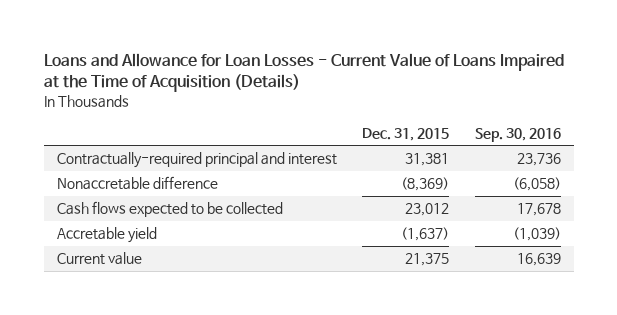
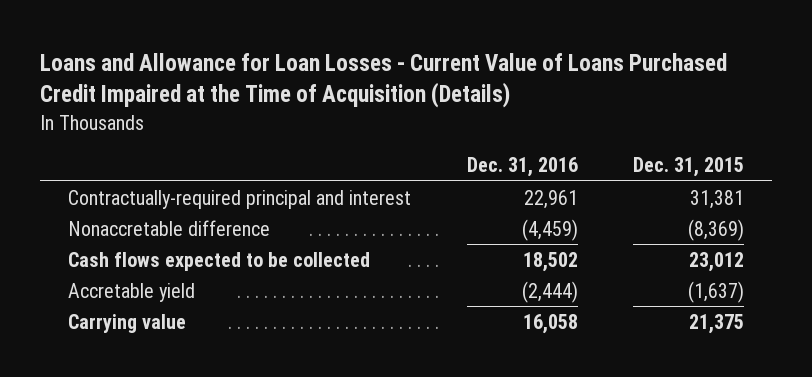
- Loans and Allowance for Loan Losses - Current Value of Loans Impaired at the Time of Acquisition (Details)
+ Loans and Allowance for Loan Losses - Current Value of Loans Purchased Credit Impaired at the Time of Acquisition (Details)
- | Dec. 31, 2015 | Sep. 30, 2016
+ | Dec. 31, 2016 | Dec. 31, 2015
- Current value | 21,375 | 16,639
+ Carrying value | 16,058 | 21,375

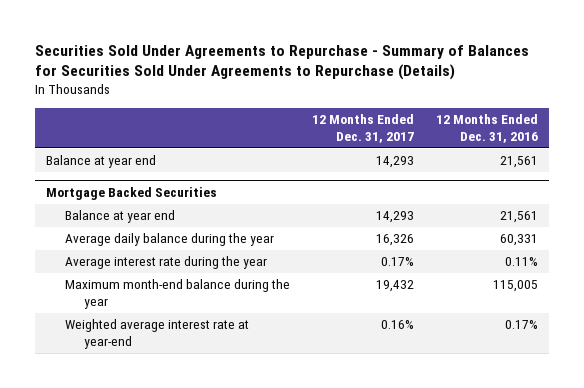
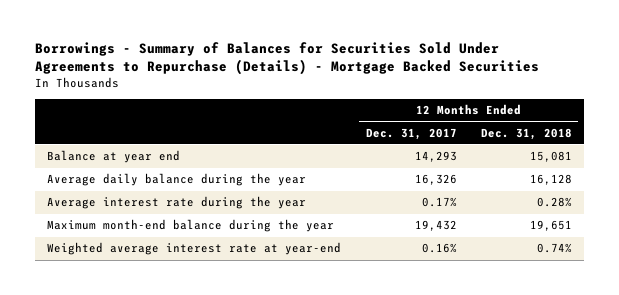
- Securities Sold Under Agreements to Repurchase - Summary of Balances for Securities Sold Under Agreements to Repurchase (Details)
+ Borrowings - Summary of Balances for Securities Sold Under Agreements to Repurchase (Details) - Mortgage Backed Securities
- | 12 Months Ended Dec. 31, 2017 | 12 Months Ended Dec. 31, 2016
+ | 12 Months Ended Dec. 31, 2017 | 12 Months Ended Dec. 31, 2018
- Mortgage Backed Securities
- Balance at year end | 14,293 | 21,561

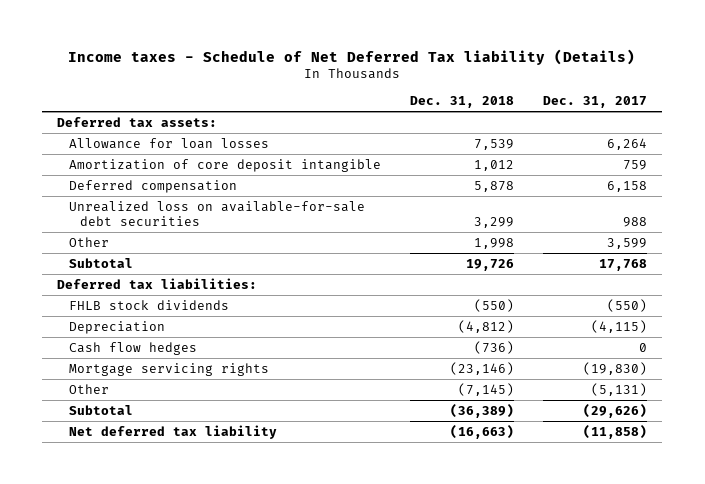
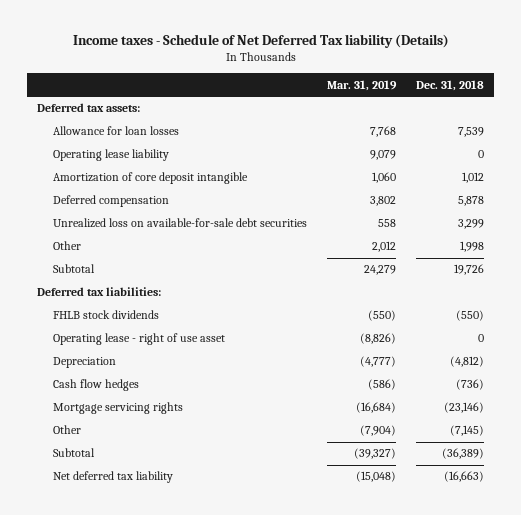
- | Dec. 31, 2018 | Dec. 31, 2017
+ | Mar. 31, 2019 | Dec. 31, 2018
+ Operating lease liability | 9,079 | 0
+ Operating lease - right of use asset | (8,826) | 0

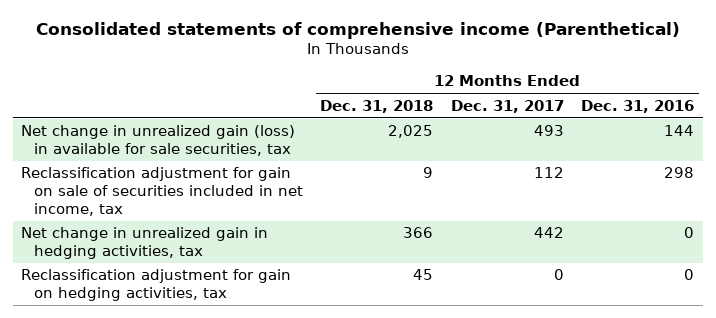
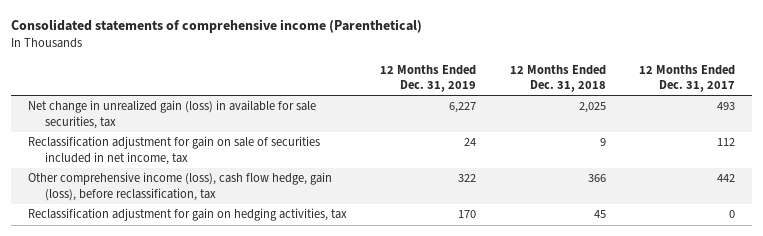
- | 12 Months Ended Dec. 31, 2018 | 12 Months Ended Dec. 31, 2017 | 12 Months Ended Dec. 31, 2016
+ | 12 Months Ended Dec. 31, 2019 | 12 Months Ended Dec. 31, 2018 | 12 Months Ended Dec. 31, 2017
- Net change in unrealized gain in hedging activities, tax | 366 | 442 | 0
+ Other comprehensive income (loss), cash flow hedge, gain (loss), before reclassification, tax | 322 | 366 | 442

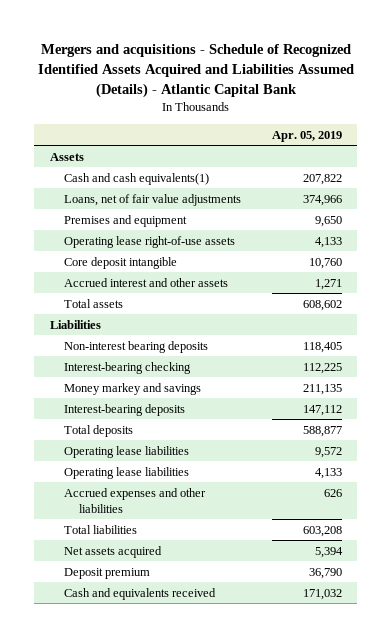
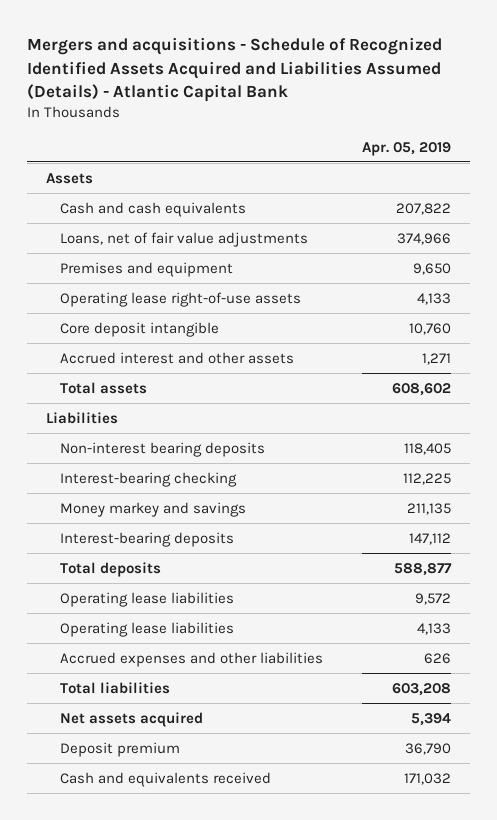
- Cash and cash equivalents(1) | 207,822
+ Cash and cash equivalents | 207,822

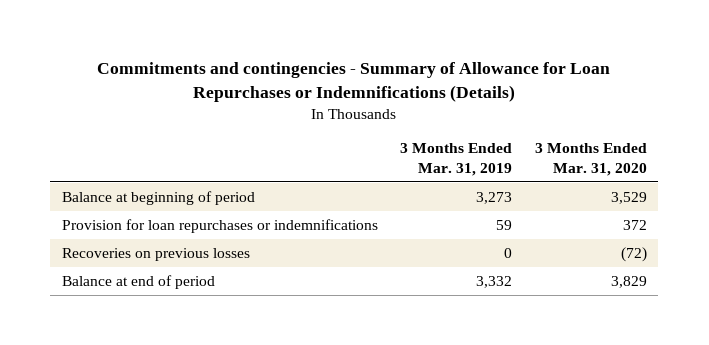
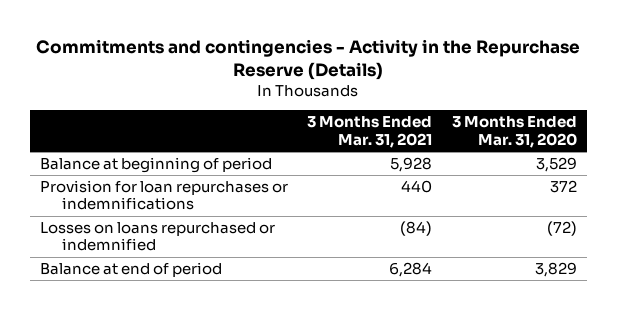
- Commitments and contingencies - Summary of Allowance for Loan Repurchases or Indemnifications (Details)
+ Commitments and contingencies - Activity in the Repurchase Reserve (Details)
- | 3 Months Ended Mar. 31, 2019 | 3 Months Ended Mar. 31, 2020
+ | 3 Months Ended Mar. 31, 2021 | 3 Months Ended Mar. 31, 2020
- Recoveries on previous losses | 0 | (72)
+ Losses on loans repurchased or indemnified | (84) | (72)

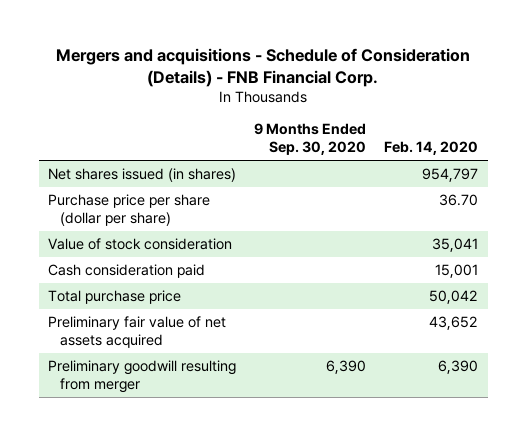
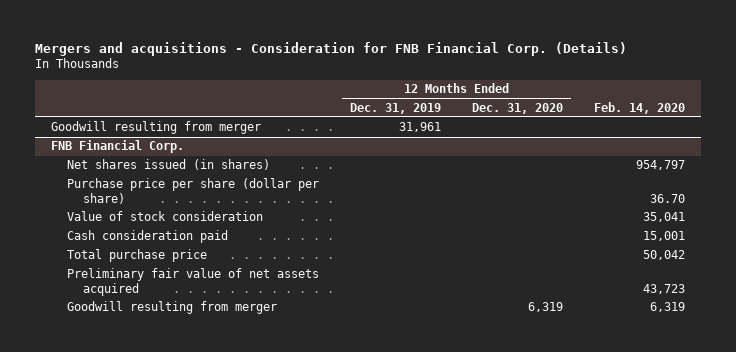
- Mergers and acquisitions - Schedule of Consideration (Details) - FNB Financial Corp.
+ Mergers and acquisitions - Consideration for FNB Financial Corp. (Details)
- | 9 Months Ended Sep. 30, 2020 | Feb. 14, 2020
+ | 12 Months Ended Dec. 31, 2019 | 12 Months Ended Dec. 31, 2020 | Feb. 14, 2020
+ Goodwill resulting from merger | 31,961 | |
+ FNB Financial Corp.
- Preliminary fair value of net assets acquired | | 43,652
- Preliminary goodwill resulting from merger | 6,390 | 6,390
+ Preliminary fair value of net assets acquired | | | 43,723
+ Goodwill resulting from merger | | 6,319 | 6,319

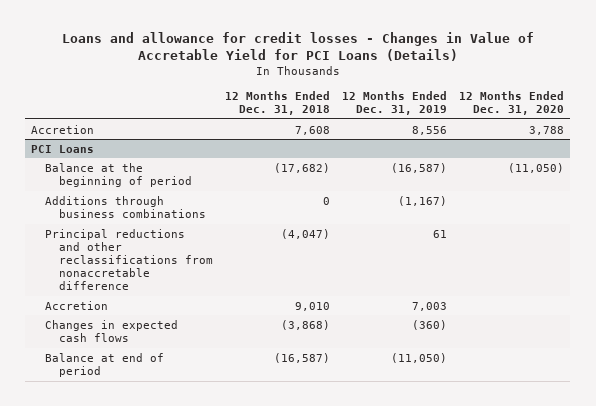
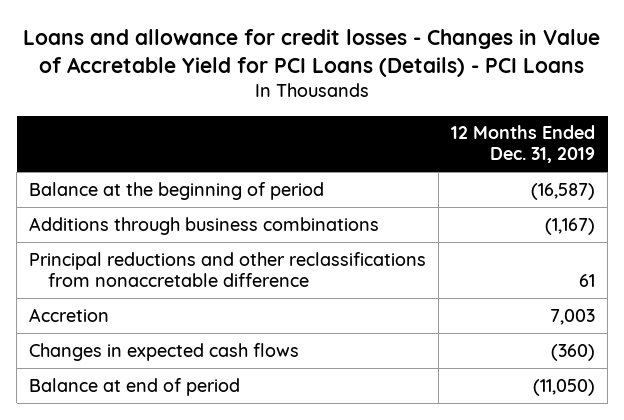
- Loans and allowance for credit losses - Changes in Value of Accretable Yield for PCI Loans (Details)
+ Loans and allowance for credit losses - Changes in Value of Accretable Yield for PCI Loans (Details) - PCI Loans
- | 12 Months Ended Dec. 31, 2018 | 12 Months Ended Dec. 31, 2019 | 12 Months Ended Dec. 31, 2020
+ | 12 Months Ended Dec. 31, 2019
- Accretion | 7,608 | 8,556 | 3,788
- PCI Loans

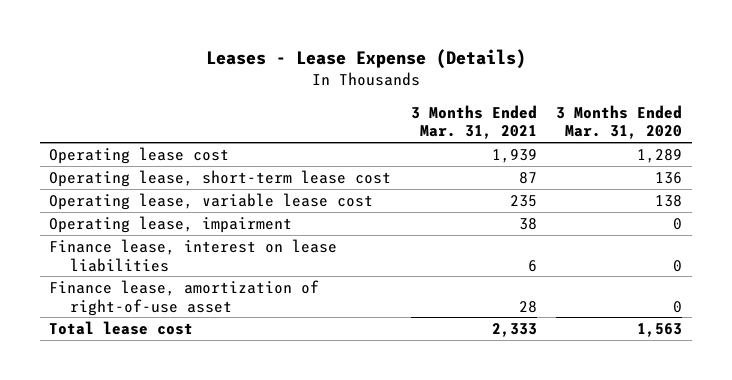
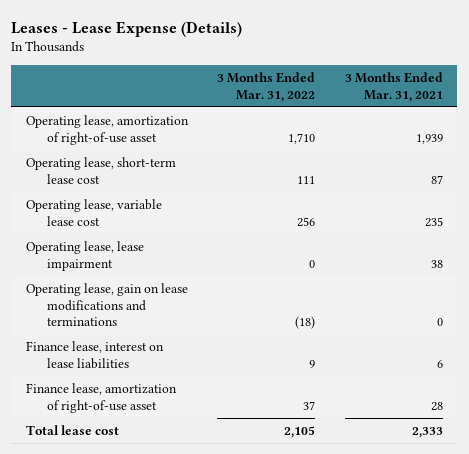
- | 3 Months Ended Mar. 31, 2021 | 3 Months Ended Mar. 31, 2020
+ | 3 Months Ended Mar. 31, 2022 | 3 Months Ended Mar. 31, 2021
- Operating lease cost | 1,939 | 1,289
+ Operating lease, amortization of right-of-use asset | 1,710 | 1,939
- Operating lease, impairment | 38 | 0
+ Operating lease, lease impairment | 0 | 38
+ Operating lease, gain on lease modifications and terminations | (18) | 0

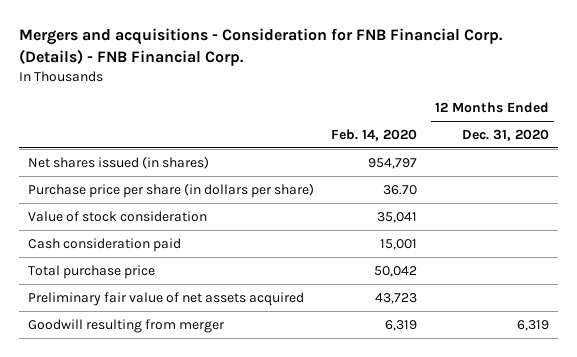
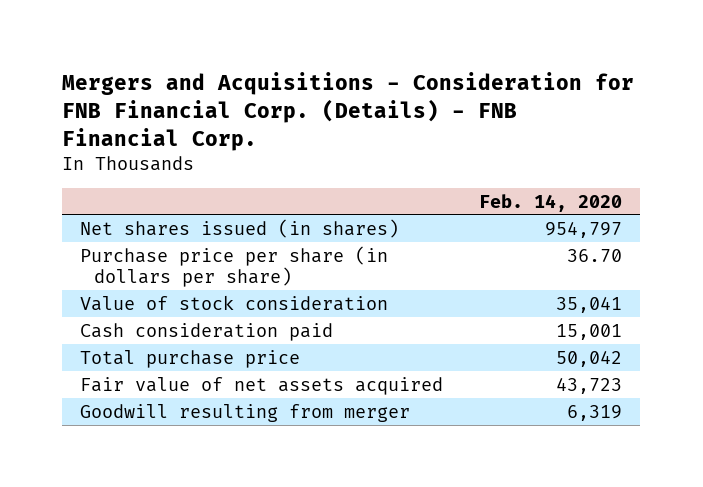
- Mergers and acquisitions - Consideration for FNB Financial Corp. (Details) - FNB Financial Corp.
+ Mergers and Acquisitions - Consideration for FNB Financial Corp. (Details) - FNB Financial Corp.
- | Feb. 14, 2020 | 12 Months Ended Dec. 31, 2020
+ | Feb. 14, 2020
- Preliminary fair value of net assets acquired | 43,723 |
+ Fair value of net assets acquired | 43,723

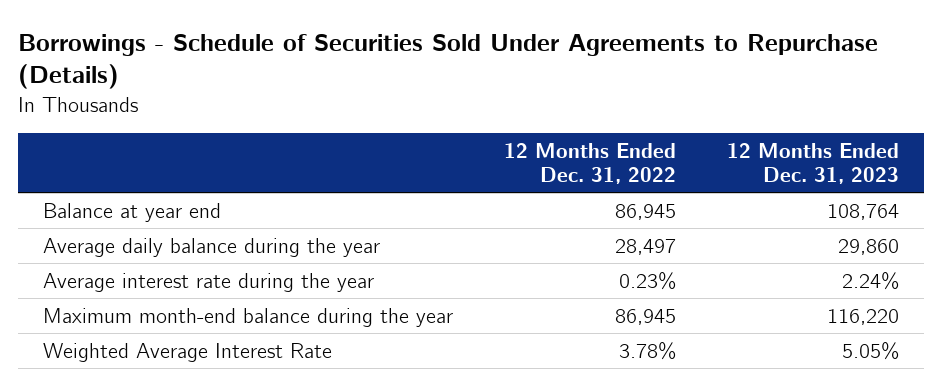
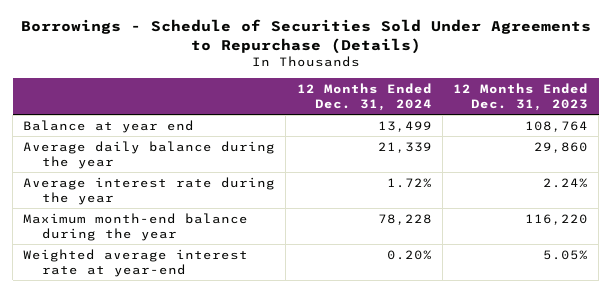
- | 12 Months Ended Dec. 31, 2022 | 12 Months Ended Dec. 31, 2023
+ | 12 Months Ended Dec. 31, 2024 | 12 Months Ended Dec. 31, 2023
- Weighted Average Interest Rate | 3.78% | 5.05%
+ Weighted average interest rate at year-end | 0.20% | 5.05%

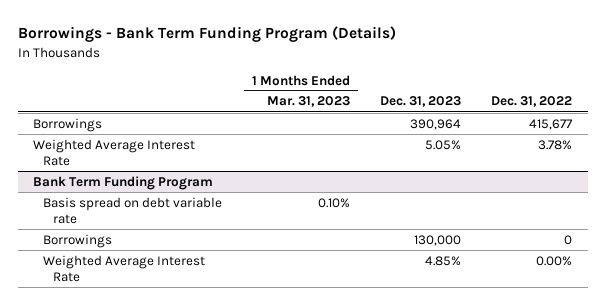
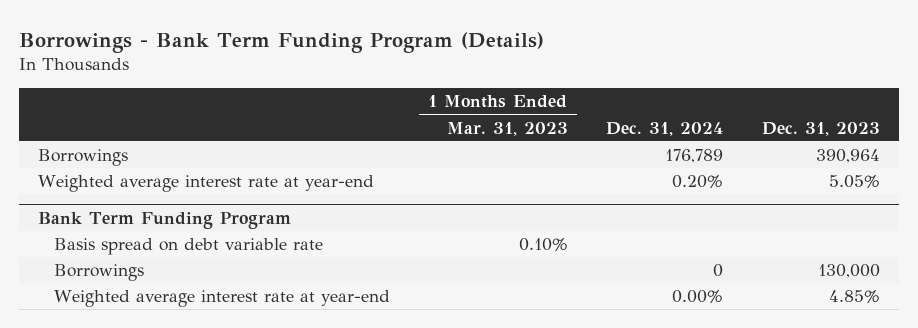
- | 1 Months Ended Mar. 31, 2023 | Dec. 31, 2023 | Dec. 31, 2022
+ | 1 Months Ended Mar. 31, 2023 | Dec. 31, 2024 | Dec. 31, 2023
- Weighted Average Interest Rate | | 5.05% | 3.78%
+ Weighted average interest rate at year-end | | 0.20% | 5.05%
@ Bank Term Funding Program
- Weighted Average Interest Rate | | 4.85% | 0.00%
+ Weighted average interest rate at year-end | | 0.00% | 4.85%

